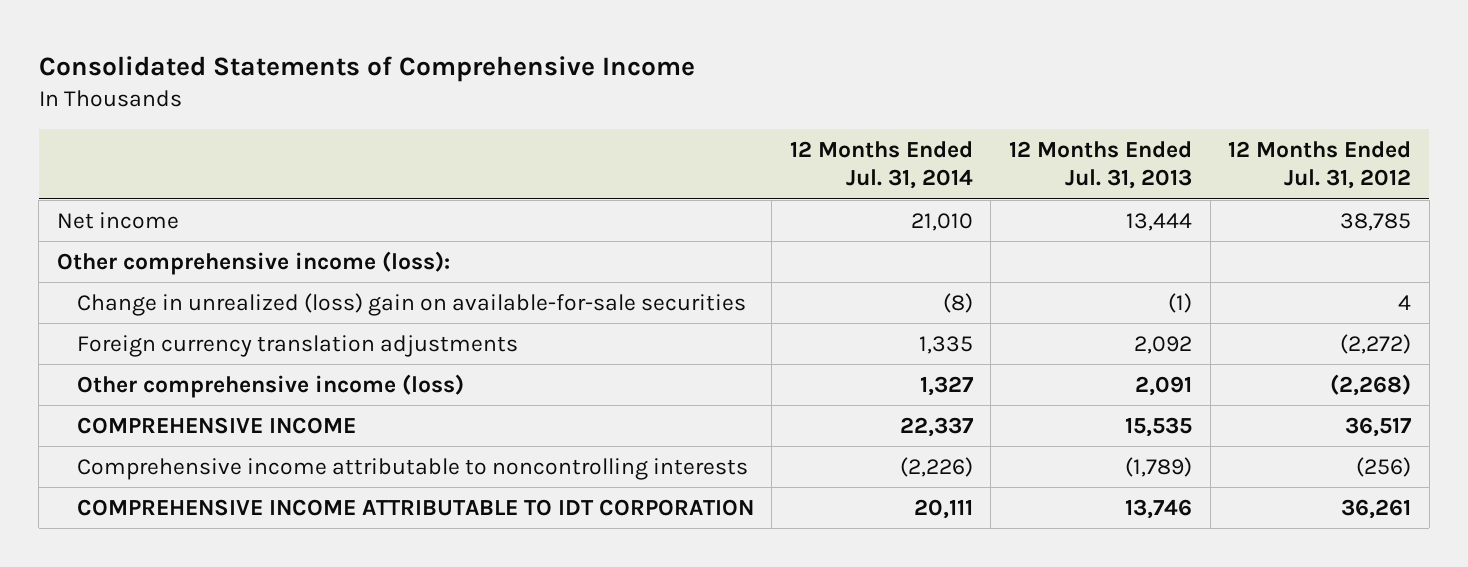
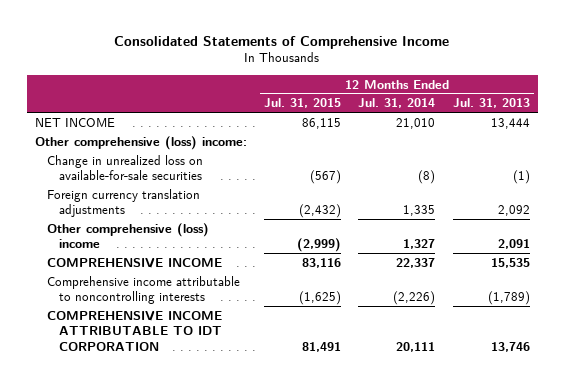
- | 12 Months Ended Jul. 31, 2014 | 12 Months Ended Jul. 31, 2013 | 12 Months Ended Jul. 31, 2012
+ | 12 Months Ended Jul. 31, 2015 | 12 Months Ended Jul. 31, 2014 | 12 Months Ended Jul. 31, 2013
- Net income | 21,010 | 13,444 | 38,785
- Other comprehensive income (loss):
- Change in unrealized (loss) gain on available-for-sale securities | (8) | (1) | 4
+ NET INCOME | 86,115 | 21,010 | 13,444
+ Other comprehensive (loss) income:
+ Change in unrealized loss on available-for-sale securities | (567) | (8) | (1)
- Other comprehensive income (loss) | 1,327 | 2,091 | (2,268)
+ Other comprehensive (loss) income | (2,999) | 1,327 | 2,091

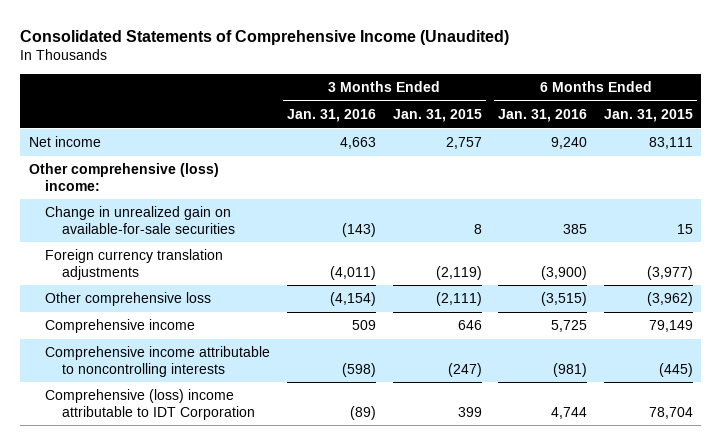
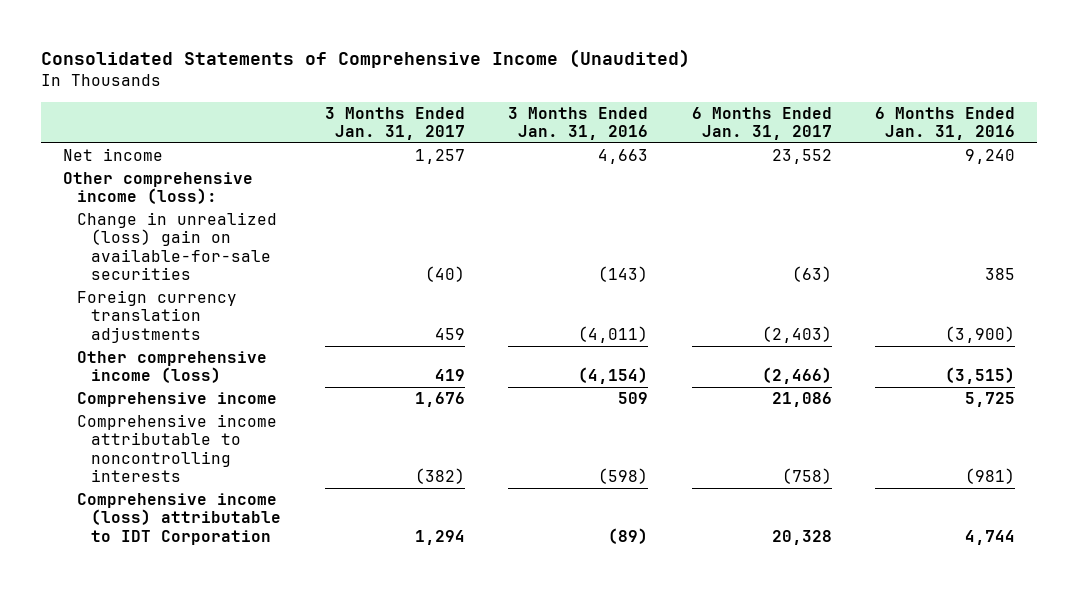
- | 3 Months Ended Jan. 31, 2016 | 3 Months Ended Jan. 31, 2015 | 6 Months Ended Jan. 31, 2016 | 6 Months Ended Jan. 31, 2015
+ | 3 Months Ended Jan. 31, 2017 | 3 Months Ended Jan. 31, 2016 | 6 Months Ended Jan. 31, 2017 | 6 Months Ended Jan. 31, 2016
- Other comprehensive (loss) income:
- Change in unrealized gain on available-for-sale securities | (143) | 8 | 385 | 15
+ Other comprehensive income (loss):
+ Change in unrealized (loss) gain on available-for-sale securities | (40) | (143) | (63) | 385
- Other comprehensive loss | (4,154) | (2,111) | (3,515) | (3,962)
+ Other comprehensive income (loss) | 419 | (4,154) | (2,466) | (3,515)
- Comprehensive (loss) income attributable to IDT Corporation | (89) | 399 | 4,744 | 78,704
+ Comprehensive income (loss) attributable to IDT Corporation | 1,294 | (89) | 20,328 | 4,744

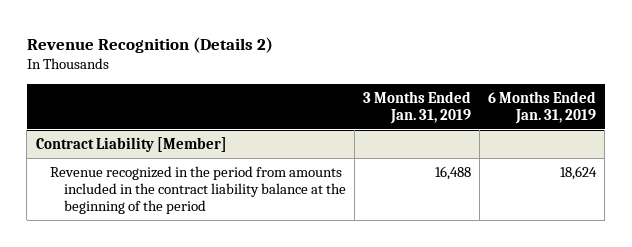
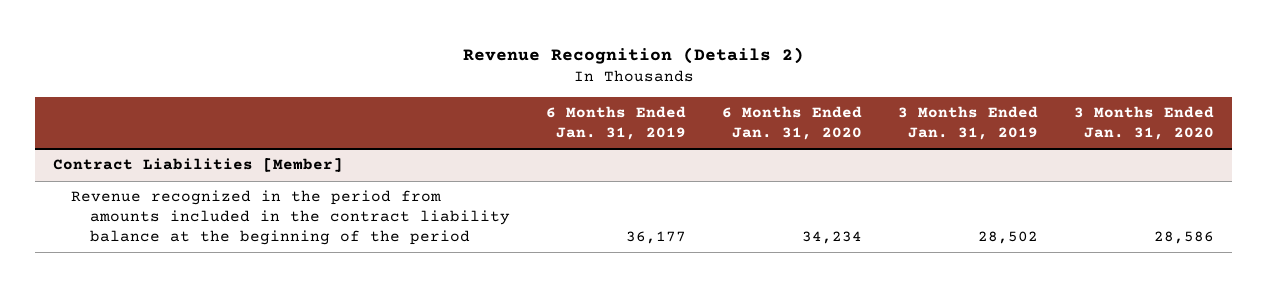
- | 3 Months Ended Jan. 31, 2019 | 6 Months Ended Jan. 31, 2019
+ | 6 Months Ended Jan. 31, 2019 | 6 Months Ended Jan. 31, 2020 | 3 Months Ended Jan. 31, 2019 | 3 Months Ended Jan. 31, 2020
- Contract Liability [Member]
- Revenue recognized in the period from amounts included in the contract liability balance at the beginning of the period | 16,488 | 18,624
+ Contract Liabilities [Member]
+ Revenue recognized in the period from amounts included in the contract liability balance at the beginning of the period | 36,177 | 34,234 | 28,502 | 28,586

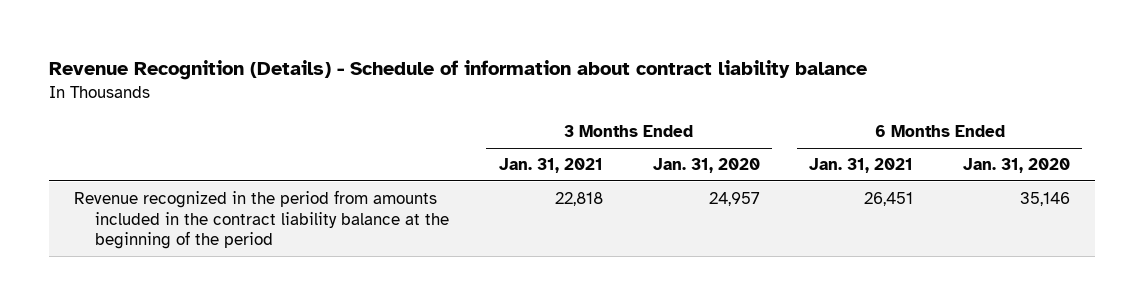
- Revenue Recognition (Details 2)
+ Revenue Recognition (Details) - Schedule of information about contract liability balance
- | 6 Months Ended Jan. 31, 2019 | 6 Months Ended Jan. 31, 2020 | 3 Months Ended Jan. 31, 2019 | 3 Months Ended Jan. 31, 2020
+ | 3 Months Ended Jan. 31, 2021 | 3 Months Ended Jan. 31, 2020 | 6 Months Ended Jan. 31, 2021 | 6 Months Ended Jan. 31, 2020
- Contract Liabilities [Member]
- Revenue recognized in the period from amounts included in the contract liability balance at the beginning of the period | 36,177 | 34,234 | 28,502 | 28,586
+ Revenue recognized in the period from amounts included in the contract liability balance at the beginning of the period | 22,818 | 24,957 | 26,451 | 35,146

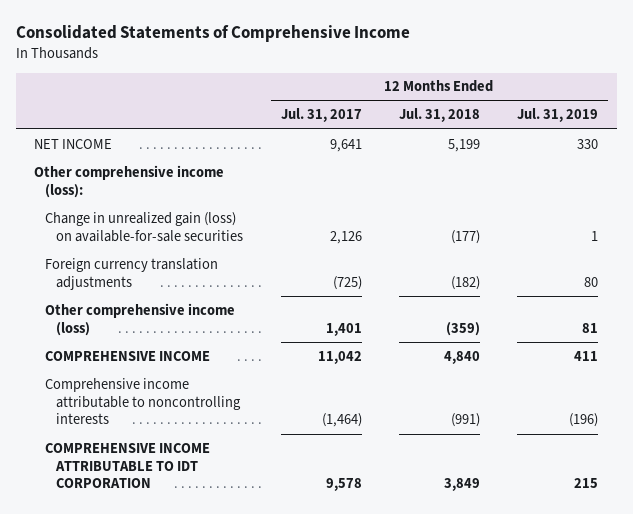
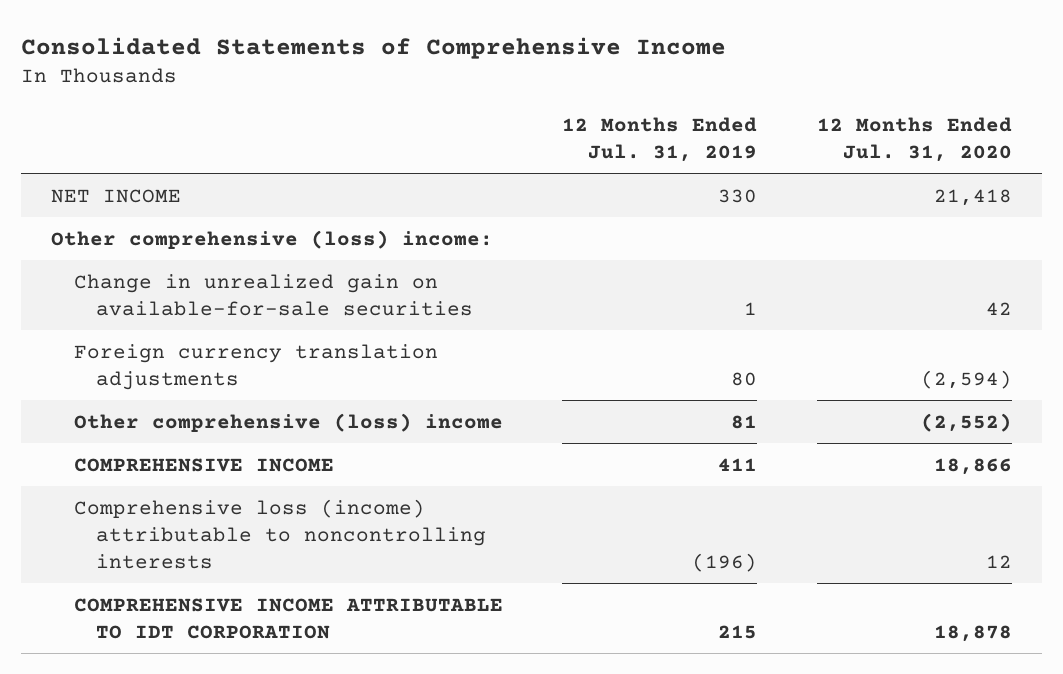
- | 12 Months Ended Jul. 31, 2017 | 12 Months Ended Jul. 31, 2018 | 12 Months Ended Jul. 31, 2019
+ | 12 Months Ended Jul. 31, 2019 | 12 Months Ended Jul. 31, 2020
- Other comprehensive income (loss):
- Change in unrealized gain (loss) on available-for-sale securities | 2,126 | (177) | 1
+ Other comprehensive (loss) income:
+ Change in unrealized gain on available-for-sale securities | 1 | 42
- Other comprehensive income (loss) | 1,401 | (359) | 81
+ Other comprehensive (loss) income | 81 | (2,552)
- Comprehensive income attributable to noncontrolling interests | (1,464) | (991) | (196)
+ Comprehensive loss (income) attributable to noncontrolling interests | (196) | 12

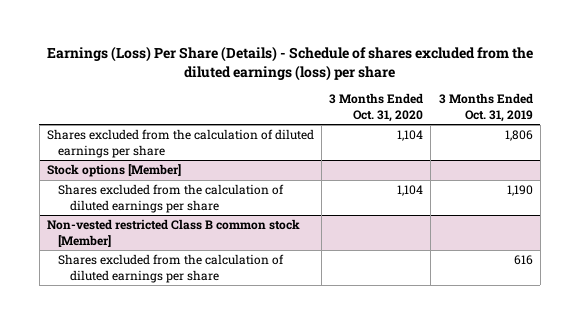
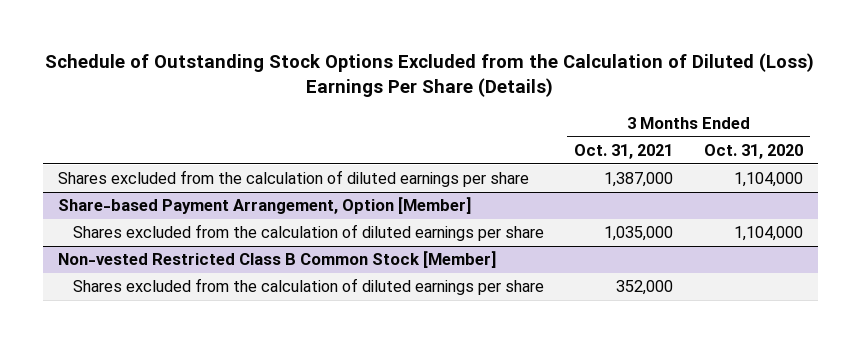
- Earnings (Loss) Per Share (Details) - Schedule of shares excluded from the diluted earnings (loss) per share
+ Schedule of Outstanding Stock Options Excluded from the Calculation of Diluted (Loss) Earnings Per Share (Details)
- | 3 Months Ended Oct. 31, 2020 | 3 Months Ended Oct. 31, 2019
+ | 3 Months Ended Oct. 31, 2021 | 3 Months Ended Oct. 31, 2020
- Shares excluded from the calculation of diluted earnings per share | 1,104 | 1,806
- Stock options [Member]
- Shares excluded from the calculation of diluted earnings per share | 1,104 | 1,190
- Non-vested restricted Class B common stock [Member]
+ Shares excluded from the calculation of diluted earnings per share | 1,387,000 | 1,104,000
+ Share-based Payment Arrangement, Option [Member]
+ Shares excluded from the calculation of diluted earnings per share | 1,035,000 | 1,104,000
+ Non-vested Restricted Class B Common Stock [Member]

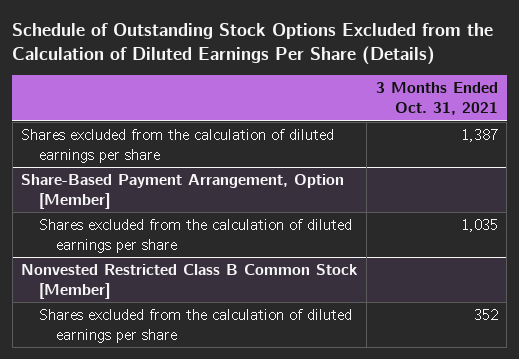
- Schedule of Outstanding Stock Options Excluded from the Calculation of Diluted (Loss) Earnings Per Share (Details)
+ Schedule of Outstanding Stock Options Excluded from the Calculation of Diluted Earnings Per Share (Details)
- | 3 Months Ended Oct. 31, 2021 | 3 Months Ended Oct. 31, 2020
+ | 3 Months Ended Oct. 31, 2021
- Shares excluded from the calculation of diluted earnings per share | 1,387,000 | 1,104,000
- Share-based Payment Arrangement, Option [Member]
- Shares excluded from the calculation of diluted earnings per share | 1,035,000 | 1,104,000
- Non-vested Restricted Class B Common Stock [Member]
- Shares excluded from the calculation of diluted earnings per share | 352,000 |
+ Shares excluded from the calculation of diluted earnings per share | 1,387
+ Share-Based Payment Arrangement, Option [Member]
+ Shares excluded from the calculation of diluted earnings per share | 1,035
+ Nonvested Restricted Class B Common Stock [Member]
+ Shares excluded from the calculation of diluted earnings per share | 352

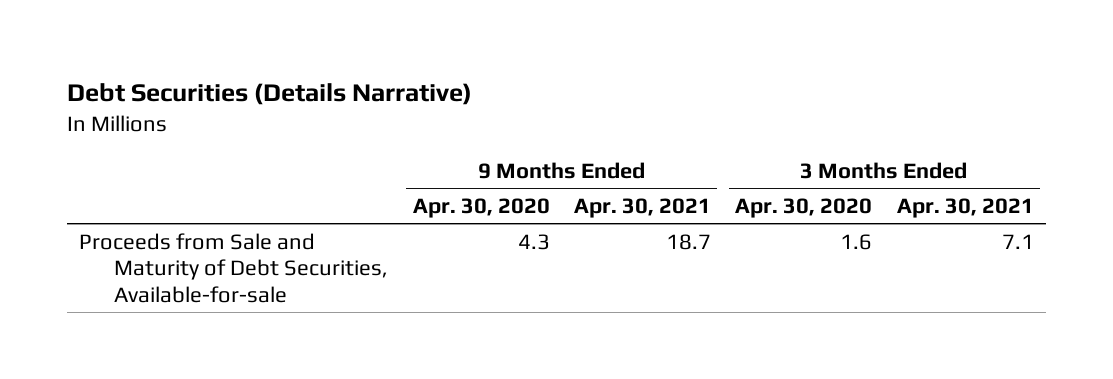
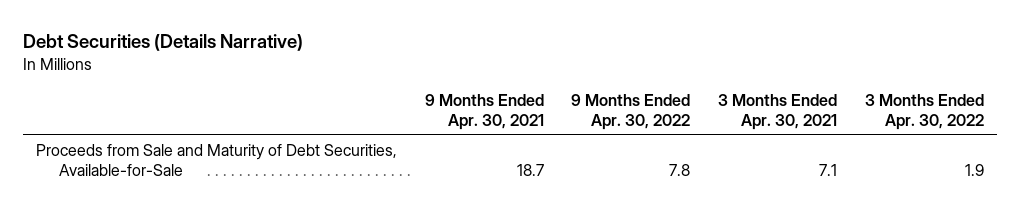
- | 9 Months Ended Apr. 30, 2020 | 9 Months Ended Apr. 30, 2021 | 3 Months Ended Apr. 30, 2020 | 3 Months Ended Apr. 30, 2021
+ | 9 Months Ended Apr. 30, 2021 | 9 Months Ended Apr. 30, 2022 | 3 Months Ended Apr. 30, 2021 | 3 Months Ended Apr. 30, 2022
- Proceeds from Sale and Maturity of Debt Securities, Available-for-sale | 4.3 | 18.7 | 1.6 | 7.1
+ Proceeds from Sale and Maturity of Debt Securities, Available-for-Sale | 18.7 | 7.8 | 7.1 | 1.9

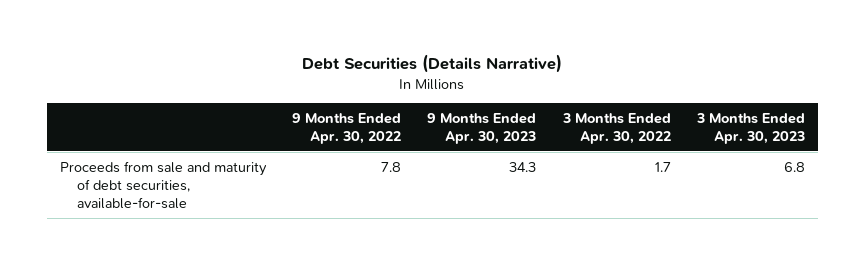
- | 9 Months Ended Apr. 30, 2021 | 9 Months Ended Apr. 30, 2022 | 3 Months Ended Apr. 30, 2021 | 3 Months Ended Apr. 30, 2022
+ | 9 Months Ended Apr. 30, 2022 | 9 Months Ended Apr. 30, 2023 | 3 Months Ended Apr. 30, 2022 | 3 Months Ended Apr. 30, 2023
- Proceeds from Sale and Maturity of Debt Securities, Available-for-Sale | 18.7 | 7.8 | 7.1 | 1.9
+ Proceeds from sale and maturity of debt securities, available-for-sale | 7.8 | 34.3 | 1.7 | 6.8

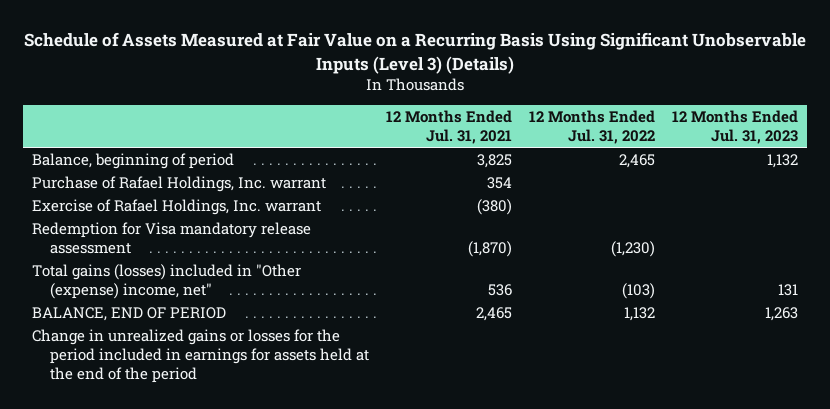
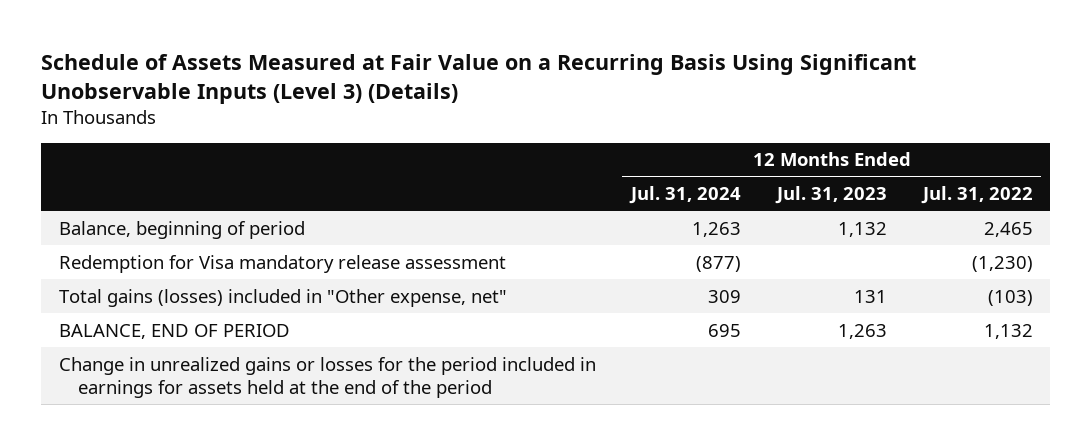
- | 12 Months Ended Jul. 31, 2021 | 12 Months Ended Jul. 31, 2022 | 12 Months Ended Jul. 31, 2023
+ | 12 Months Ended Jul. 31, 2024 | 12 Months Ended Jul. 31, 2023 | 12 Months Ended Jul. 31, 2022
- Purchase of Rafael Holdings, Inc. warrant | 354 | |
- Exercise of Rafael Holdings, Inc. warrant | (380) | |
- Total gains (losses) included in "Other (expense) income, net" | 536 | (103) | 131
+ Total gains (losses) included in "Other expense, net" | 309 | 131 | (103)

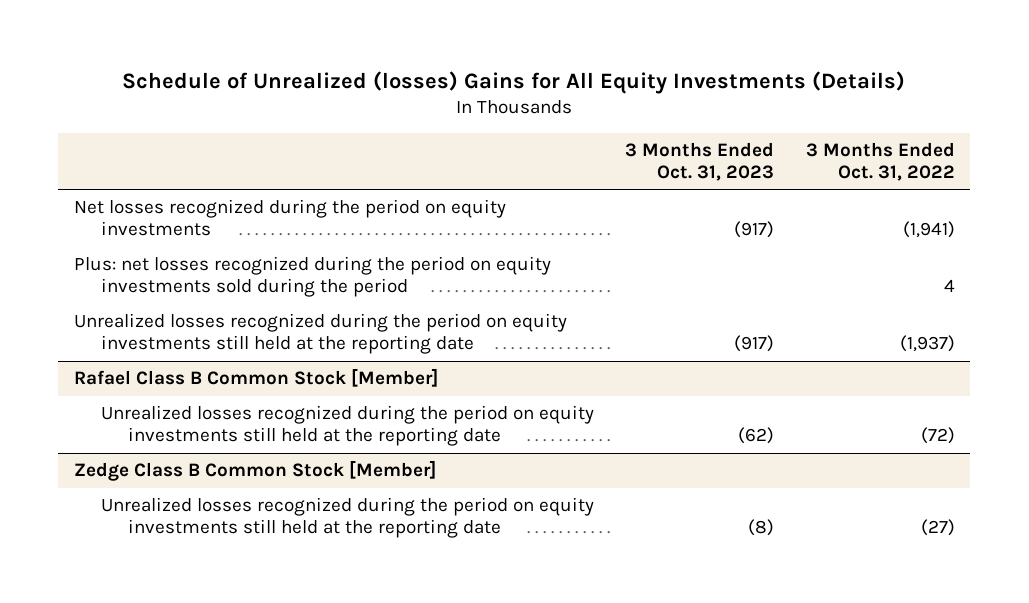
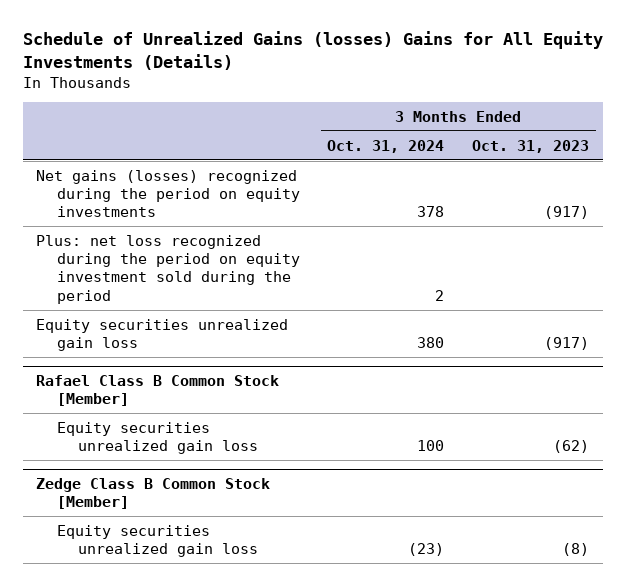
- Schedule of Unrealized (losses) Gains for All Equity Investments (Details)
+ Schedule of Unrealized Gains (losses) Gains for All Equity Investments (Details)
- | 3 Months Ended Oct. 31, 2023 | 3 Months Ended Oct. 31, 2022
+ | 3 Months Ended Oct. 31, 2024 | 3 Months Ended Oct. 31, 2023
- Net losses recognized during the period on equity investments | (917) | (1,941)
- Plus: net losses recognized during the period on equity investments sold during the period | | 4
- Unrealized losses recognized during the period on equity investments still held at the reporting date | (917) | (1,937)
+ Net gains (losses) recognized during the period on equity investments | 378 | (917)
+ Plus: net loss recognized during the period on equity investment sold during the period | 2 |
+ Equity securities unrealized gain loss | 380 | (917)
@ Rafael Class B Common Stock [Member]
- Unrealized losses recognized during the period on equity investments still held at the reporting date | (62) | (72)
+ Equity securities unrealized gain loss | 100 | (62)
@ Zedge Class B Common Stock [Member]
- Unrealized losses recognized during the period on equity investments still held at the reporting date | (8) | (27)
+ Equity securities unrealized gain loss | (23) | (8)

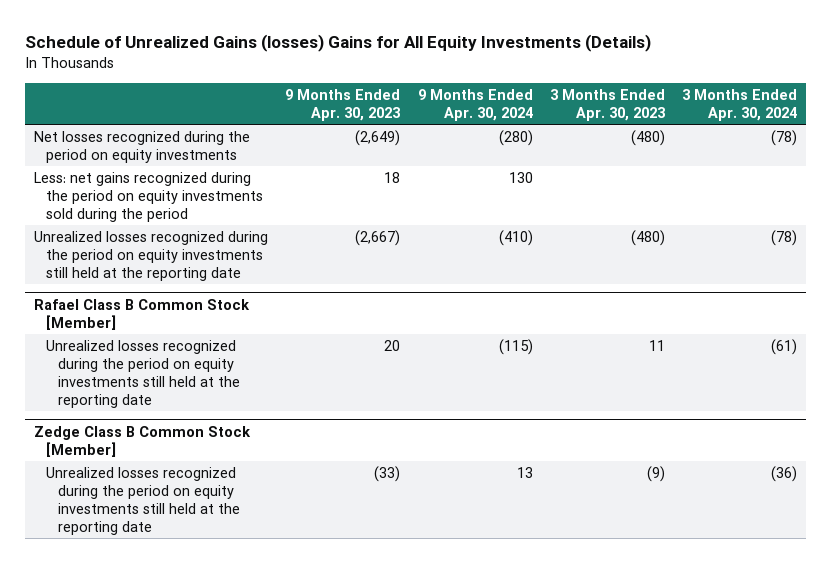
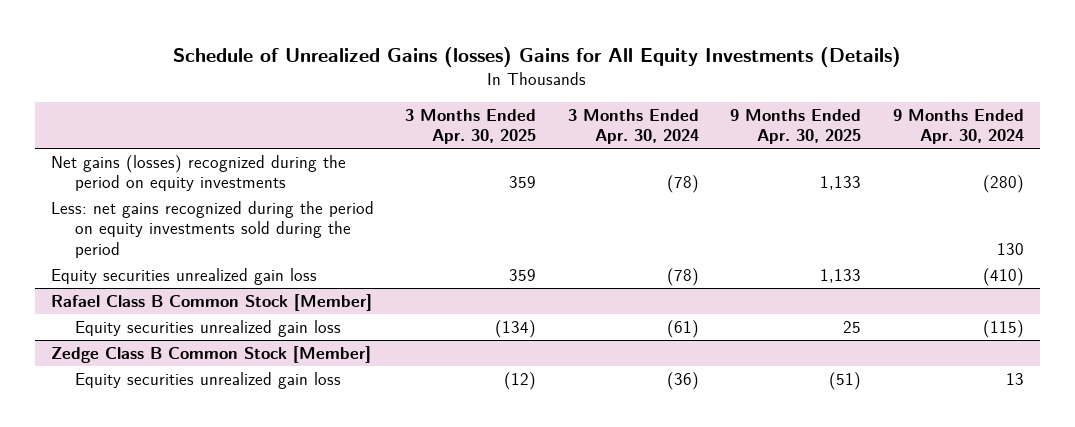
- | 9 Months Ended Apr. 30, 2023 | 9 Months Ended Apr. 30, 2024 | 3 Months Ended Apr. 30, 2023 | 3 Months Ended Apr. 30, 2024
+ | 3 Months Ended Apr. 30, 2025 | 3 Months Ended Apr. 30, 2024 | 9 Months Ended Apr. 30, 2025 | 9 Months Ended Apr. 30, 2024
- Net losses recognized during the period on equity investments | (2,649) | (280) | (480) | (78)
+ Net gains (losses) recognized during the period on equity investments | 359 | (78) | 1,133 | (280)
- Unrealized losses recognized during the period on equity investments still held at the reporting date | (2,667) | (410) | (480) | (78)
+ Equity securities unrealized gain loss | 359 | (78) | 1,133 | (410)
@ Rafael Class B Common Stock [Member]
- Unrealized losses recognized during the period on equity investments still held at the reporting date | 20 | (115) | 11 | (61)
+ Equity securities unrealized gain loss | (134) | (61) | 25 | (115)
@ Zedge Class B Common Stock [Member]
- Unrealized losses recognized during the period on equity investments still held at the reporting date | (33) | 13 | (9) | (36)
+ Equity securities unrealized gain loss | (12) | (36) | (51) | 13

